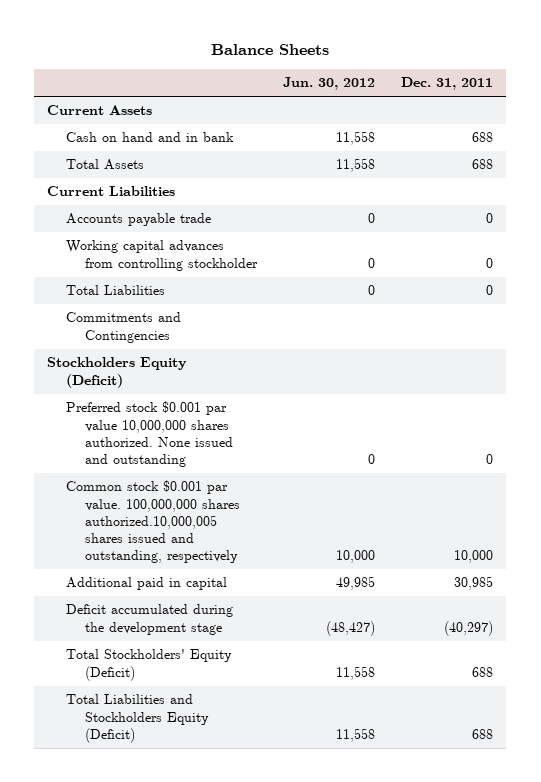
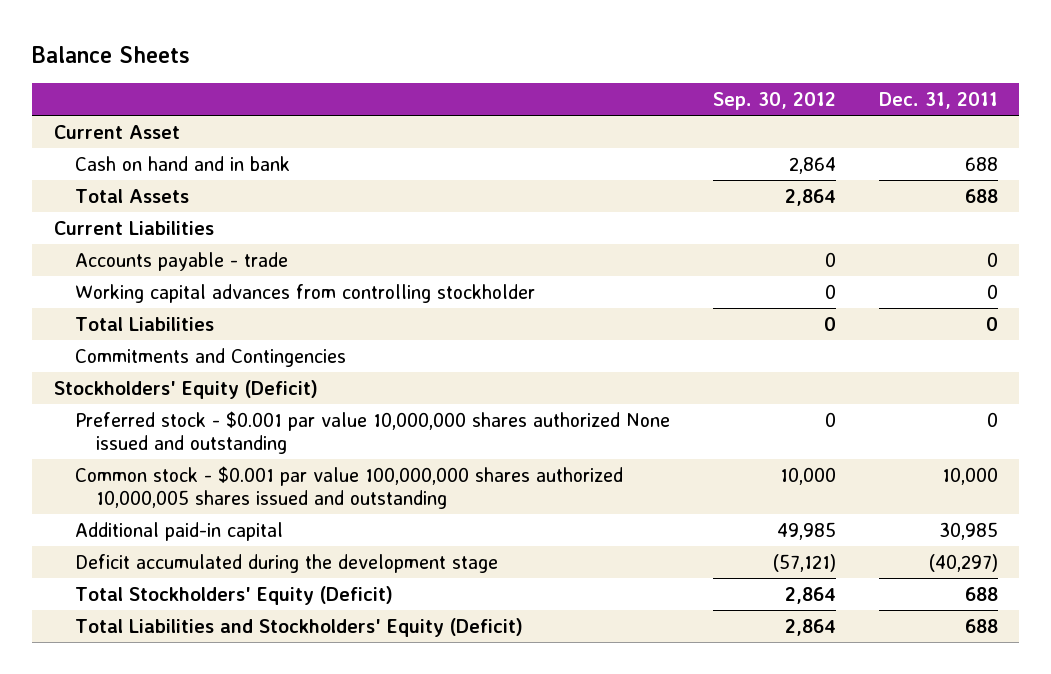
- | Jun. 30, 2012 | Dec. 31, 2011
+ | Sep. 30, 2012 | Dec. 31, 2011
- Current Assets
+ Current Asset
- Accounts payable trade | 0 | 0
+ Accounts payable - trade | 0 | 0
- Stockholders Equity (Deficit)
- Preferred stock $0.001 par value 10,000,000 shares authorized. None issued and outstanding | 0 | 0
- Common stock $0.001 par value. 100,000,000 shares authorized.10,000,005 shares issued and outstanding, respectively | 10,000 | 10,000
- Additional paid in capital | 49,985 | 30,985
+ Stockholders' Equity (Deficit)
+ Preferred stock - $0.001 par value 10,000,000 shares authorized None issued and outstanding | 0 | 0
+ Common stock - $0.001 par value 100,000,000 shares authorized 10,000,005 shares issued and outstanding | 10,000 | 10,000
+ Additional paid-in capital | 49,985 | 30,985
- Total Liabilities and Stockholders Equity (Deficit) | 11,558 | 688
+ Total Liabilities and Stockholders' Equity (Deficit) | 2,864 | 688

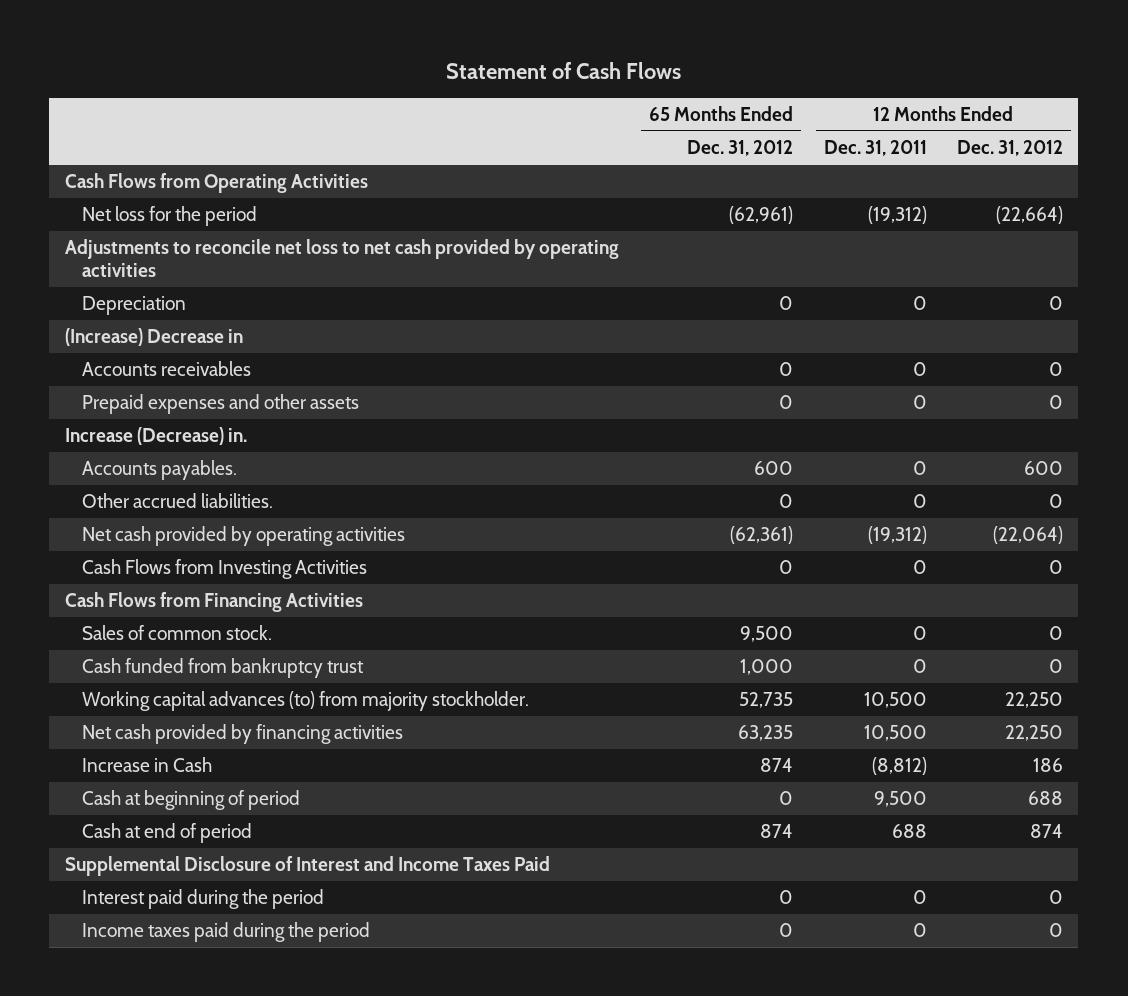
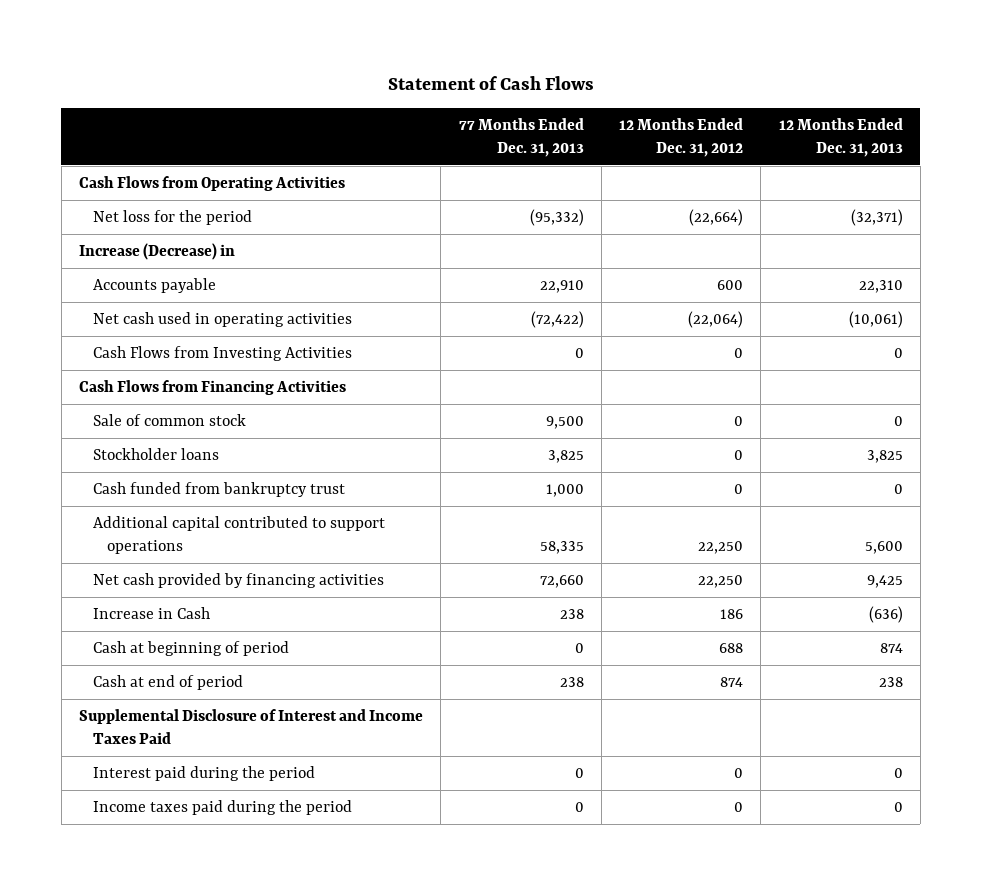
- | 65 Months Ended Dec. 31, 2012 | 12 Months Ended Dec. 31, 2011 | 12 Months Ended Dec. 31, 2012
+ | 77 Months Ended Dec. 31, 2013 | 12 Months Ended Dec. 31, 2012 | 12 Months Ended Dec. 31, 2013
- Adjustments to reconcile net loss to net cash provided by operating activities
- Depreciation | 0 | 0 | 0
- (Increase) Decrease in
- Accounts receivables | 0 | 0 | 0
- Prepaid expenses and other assets | 0 | 0 | 0
- Increase (Decrease) in.
- Accounts payables. | 600 | 0 | 600
- Other accrued liabilities. | 0 | 0 | 0
- Net cash provided by operating activities | (62,361) | (19,312) | (22,064)
+ Increase (Decrease) in
+ Accounts payable | 22,910 | 600 | 22,310
+ Net cash used in operating activities | (72,422) | (22,064) | (10,061)
- Sales of common stock. | 9,500 | 0 | 0
+ Sale of common stock | 9,500 | 0 | 0
+ Stockholder loans | 3,825 | 0 | 3,825
- Working capital advances (to) from majority stockholder. | 52,735 | 10,500 | 22,250
+ Additional capital contributed to support operations | 58,335 | 22,250 | 5,600

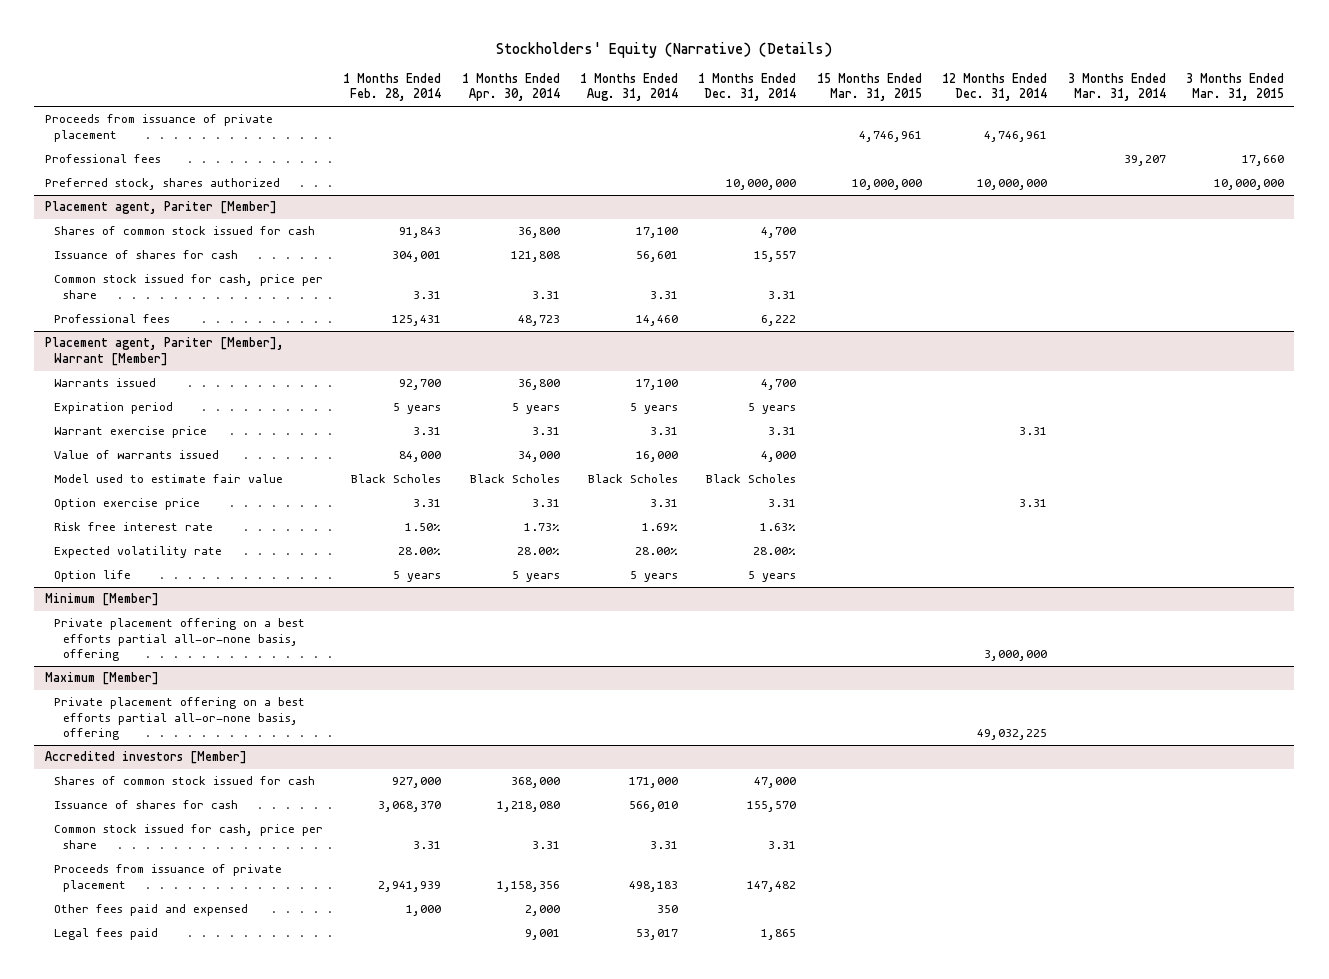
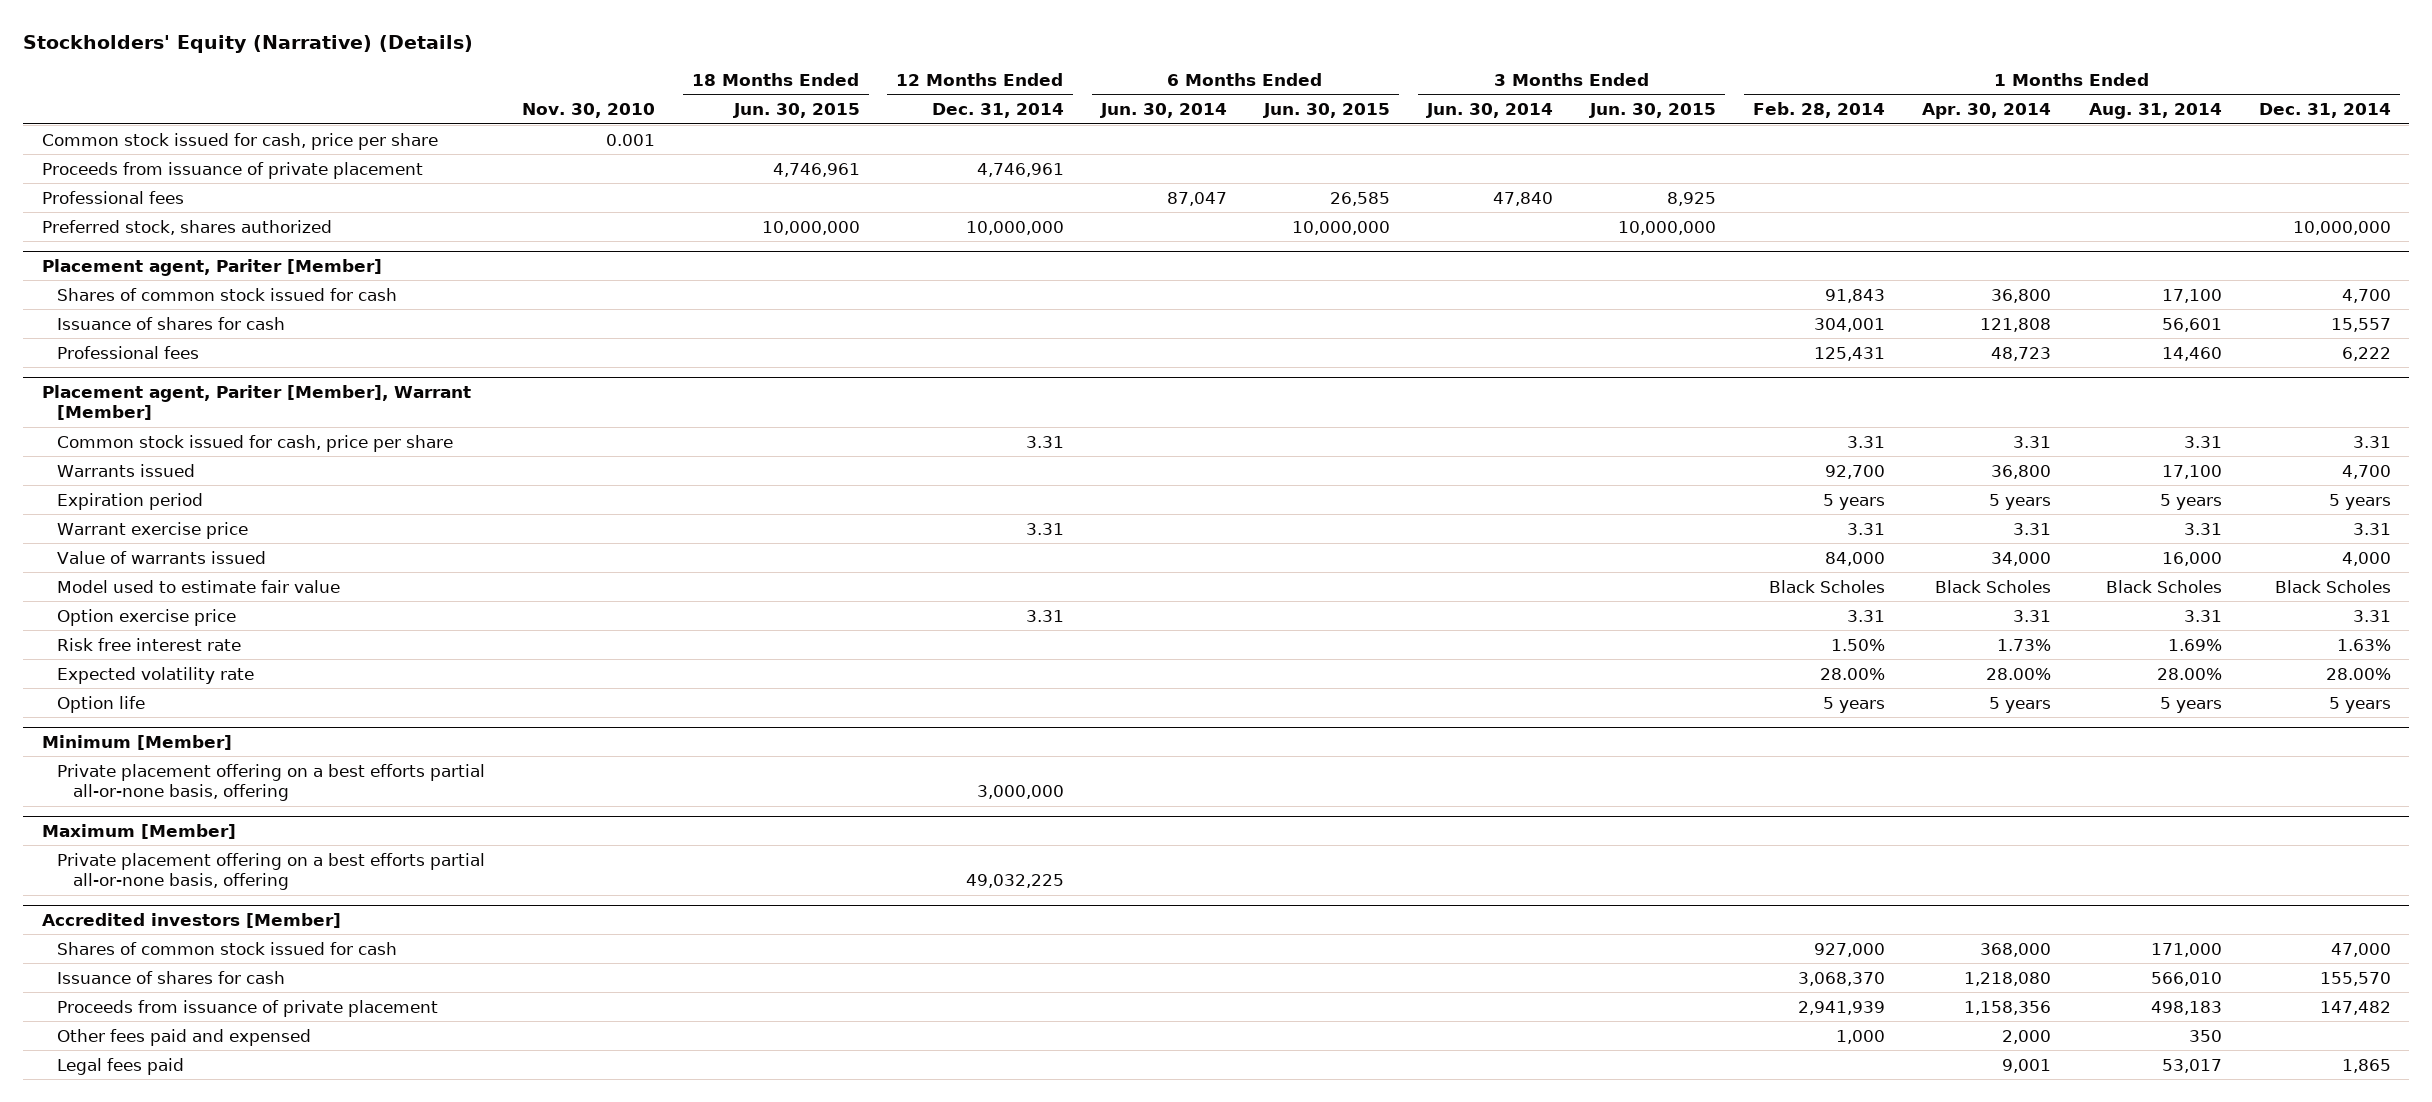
- | 1 Months Ended Feb. 28, 2014 | 1 Months Ended Apr. 30, 2014 | 1 Months Ended Aug. 31, 2014 | 1 Months Ended Dec. 31, 2014 | 15 Months Ended Mar. 31, 2015 | 12 Months Ended Dec. 31, 2014 | 3 Months Ended Mar. 31, 2014 | 3 Months Ended Mar. 31, 2015
+ | Nov. 30, 2010 | 18 Months Ended Jun. 30, 2015 | 12 Months Ended Dec. 31, 2014 | 6 Months Ended Jun. 30, 2014 | 6 Months Ended Jun. 30, 2015 | 3 Months Ended Jun. 30, 2014 | 3 Months Ended Jun. 30, 2015 | 1 Months Ended Feb. 28, 2014 | 1 Months Ended Apr. 30, 2014 | 1 Months Ended Aug. 31, 2014 | 1 Months Ended Dec. 31, 2014
+ Common stock issued for cash, price per share | 0.001 | | | | | | | | | |
@ Placement agent, Pariter [Member]
- Common stock issued for cash, price per share | 3.31 | 3.31 | 3.31 | 3.31 | | | |
@ Placement agent, Pariter [Member], Warrant [Member]
+ Common stock issued for cash, price per share | | | 3.31 | | | | | 3.31 | 3.31 | 3.31 | 3.31
@ Accredited investors [Member]
- Common stock issued for cash, price per share | 3.31 | 3.31 | 3.31 | 3.31 | | | |

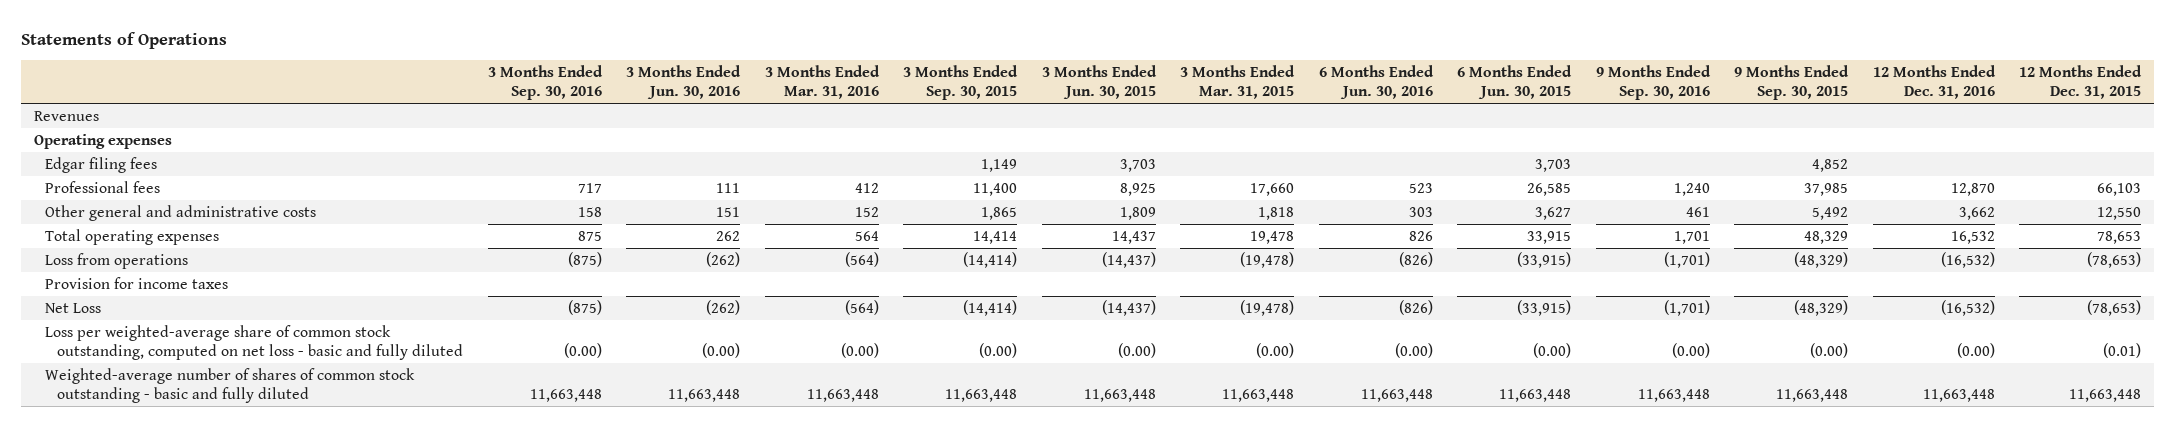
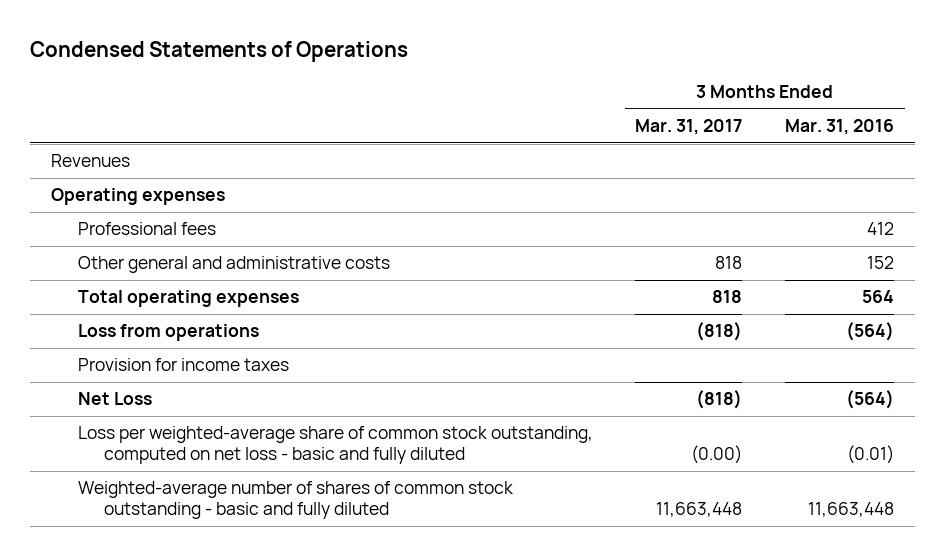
- Statements of Operations
+ Condensed Statements of Operations
- | 3 Months Ended Sep. 30, 2016 | 3 Months Ended Jun. 30, 2016 | 3 Months Ended Mar. 31, 2016 | 3 Months Ended Sep. 30, 2015 | 3 Months Ended Jun. 30, 2015 | 3 Months Ended Mar. 31, 2015 | 6 Months Ended Jun. 30, 2016 | 6 Months Ended Jun. 30, 2015 | 9 Months Ended Sep. 30, 2016 | 9 Months Ended Sep. 30, 2015 | 12 Months Ended Dec. 31, 2016 | 12 Months Ended Dec. 31, 2015
+ | 3 Months Ended Mar. 31, 2017 | 3 Months Ended Mar. 31, 2016
- Edgar filing fees | | | | 1,149 | 3,703 | | | 3,703 | | 4,852 | |
- Loss per weighted-average share of common stock outstanding, computed on net loss - basic and fully diluted | (0.00) | (0.00) | (0.00) | (0.00) | (0.00) | (0.00) | (0.00) | (0.00) | (0.00) | (0.00) | (0.00) | (0.01)
+ Loss per weighted-average share of common stock outstanding, computed on net loss - basic and fully diluted | (0.00) | (0.01)

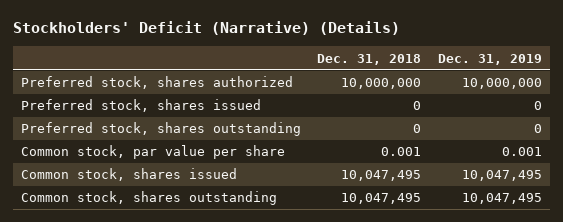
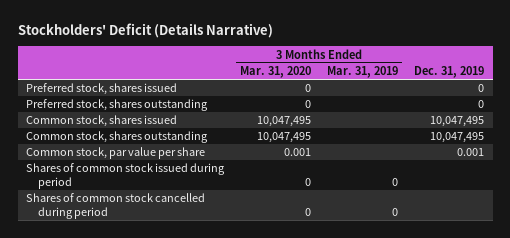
- Stockholders' Deficit (Narrative) (Details)
+ Stockholders' Deficit (Details Narrative)
- | Dec. 31, 2018 | Dec. 31, 2019
+ | 3 Months Ended Mar. 31, 2020 | 3 Months Ended Mar. 31, 2019 | Dec. 31, 2019
- Preferred stock, shares authorized | 10,000,000 | 10,000,000
moved down: Common stock, par value per share | 0.001 | | 0.001
+ Shares of common stock issued during period | 0 | 0 |
+ Shares of common stock cancelled during period | 0 | 0 |

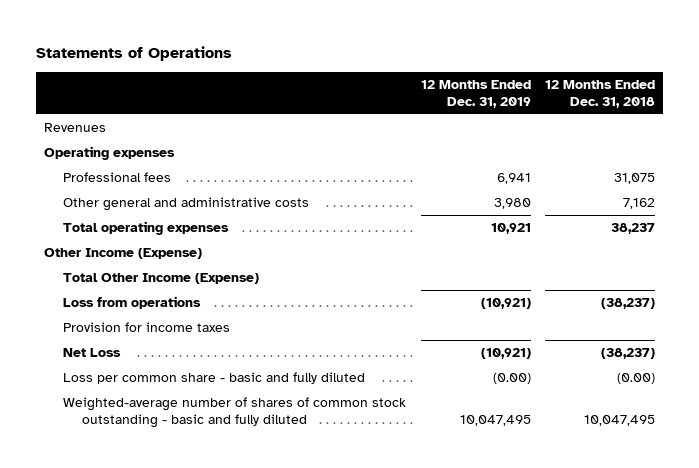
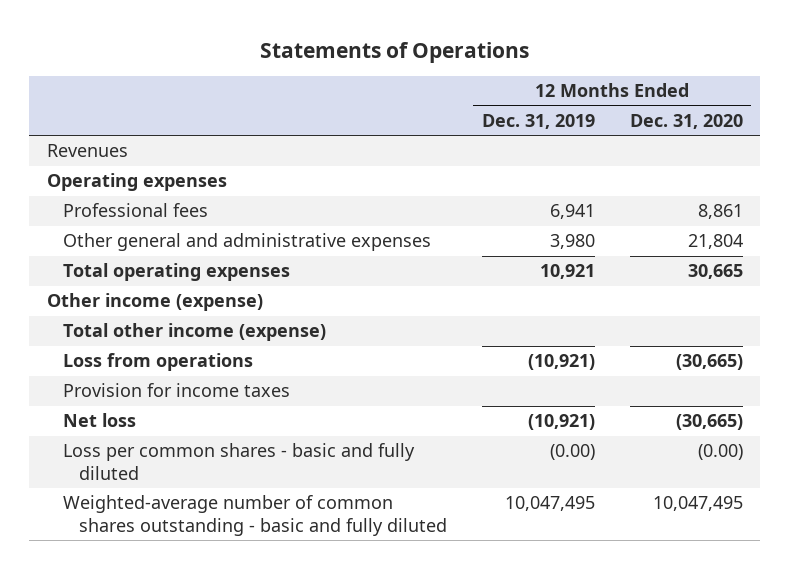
- | 12 Months Ended Dec. 31, 2019 | 12 Months Ended Dec. 31, 2018
+ | 12 Months Ended Dec. 31, 2019 | 12 Months Ended Dec. 31, 2020
- Other general and administrative costs | 3,980 | 7,162
+ Other general and administrative expenses | 3,980 | 21,804
- Other Income (Expense)
- Total Other Income (Expense)
+ Other income (expense)
+ Total other income (expense)
- Net Loss | (10,921) | (38,237)
- Loss per common share - basic and fully diluted | (0.00) | (0.00)
- Weighted-average number of shares of common stock outstanding - basic and fully diluted | 10,047,495 | 10,047,495
+ Net loss | (10,921) | (30,665)
+ Loss per common shares - basic and fully diluted | (0.00) | (0.00)
+ Weighted-average number of common shares outstanding - basic and fully diluted | 10,047,495 | 10,047,495

